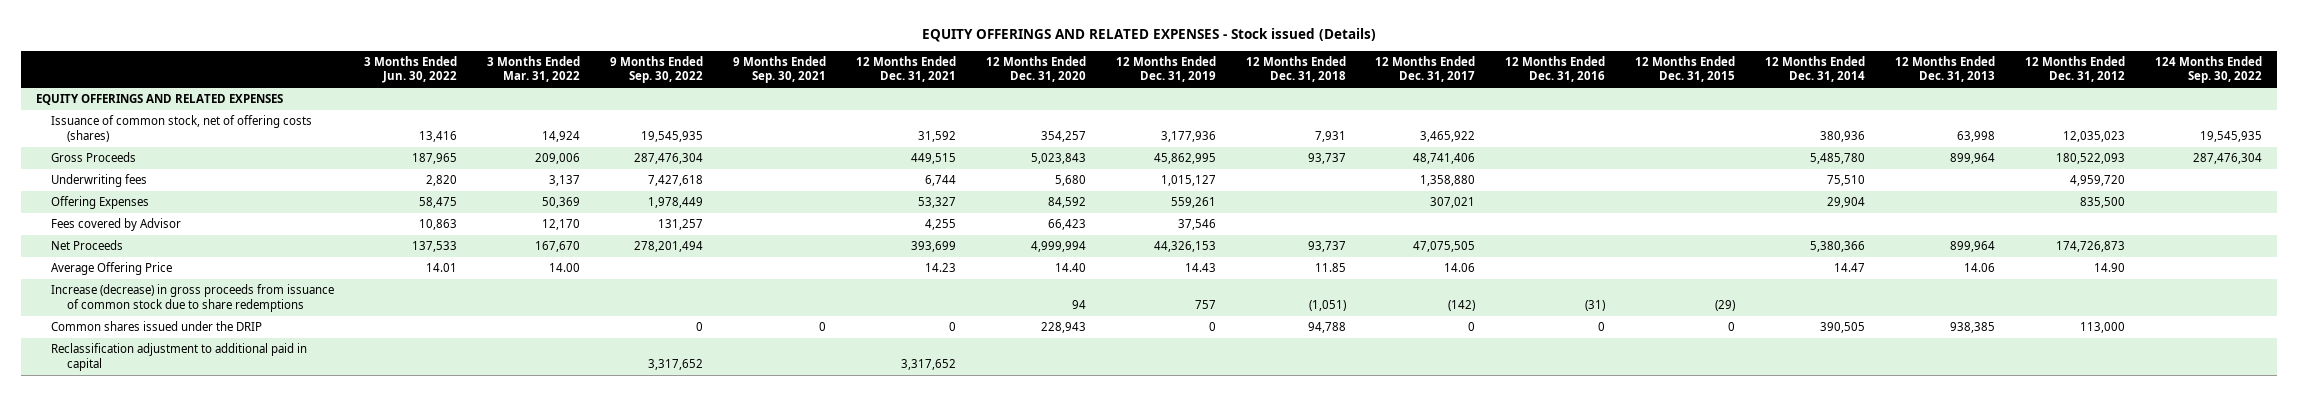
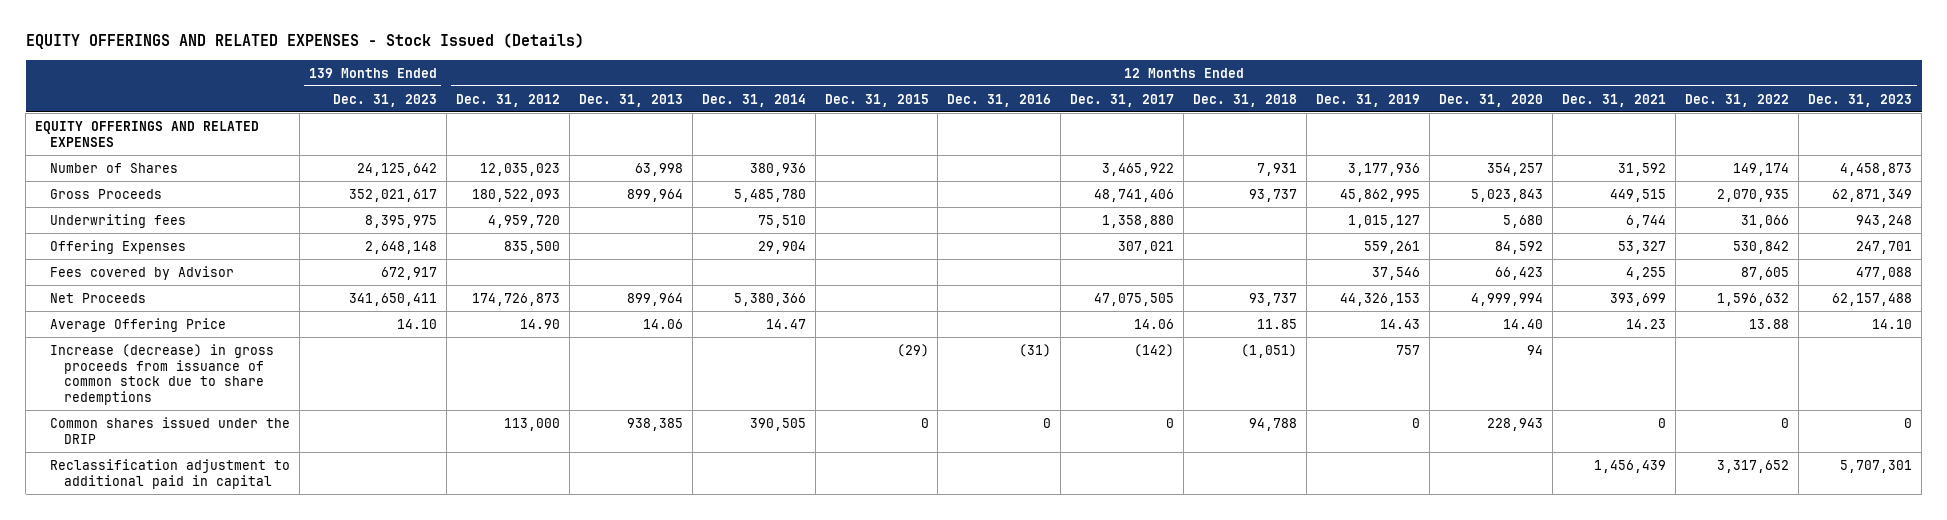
- EQUITY OFFERINGS AND RELATED EXPENSES - Stock issued (Details)
+ EQUITY OFFERINGS AND RELATED EXPENSES - Stock Issued (Details)
- | 3 Months Ended Jun. 30, 2022 | 3 Months Ended Mar. 31, 2022 | 9 Months Ended Sep. 30, 2022 | 9 Months Ended Sep. 30, 2021 | 12 Months Ended Dec. 31, 2021 | 12 Months Ended Dec. 31, 2020 | 12 Months Ended Dec. 31, 2019 | 12 Months Ended Dec. 31, 2018 | 12 Months Ended Dec. 31, 2017 | 12 Months Ended Dec. 31, 2016 | 12 Months Ended Dec. 31, 2015 | 12 Months Ended Dec. 31, 2014 | 12 Months Ended Dec. 31, 2013 | 12 Months Ended Dec. 31, 2012 | 124 Months Ended Sep. 30, 2022
+ | 139 Months Ended Dec. 31, 2023 | 12 Months Ended Dec. 31, 2012 | 12 Months Ended Dec. 31, 2013 | 12 Months Ended Dec. 31, 2014 | 12 Months Ended Dec. 31, 2015 | 12 Months Ended Dec. 31, 2016 | 12 Months Ended Dec. 31, 2017 | 12 Months Ended Dec. 31, 2018 | 12 Months Ended Dec. 31, 2019 | 12 Months Ended Dec. 31, 2020 | 12 Months Ended Dec. 31, 2021 | 12 Months Ended Dec. 31, 2022 | 12 Months Ended Dec. 31, 2023
- Issuance of common stock, net of offering costs (shares) | 13,416 | 14,924 | 19,545,935 | | 31,592 | 354,257 | 3,177,936 | 7,931 | 3,465,922 | | | 380,936 | 63,998 | 12,035,023 | 19,545,935
+ Number of Shares | 24,125,642 | 12,035,023 | 63,998 | 380,936 | | | 3,465,922 | 7,931 | 3,177,936 | 354,257 | 31,592 | 149,174 | 4,458,873
- Reclassification adjustment to additional paid in capital | | | 3,317,652 | | 3,317,652 | | | | | | | | | |
+ Reclassification adjustment to additional paid in capital | | | | | | | | | | | 1,456,439 | 3,317,652 | 5,707,301

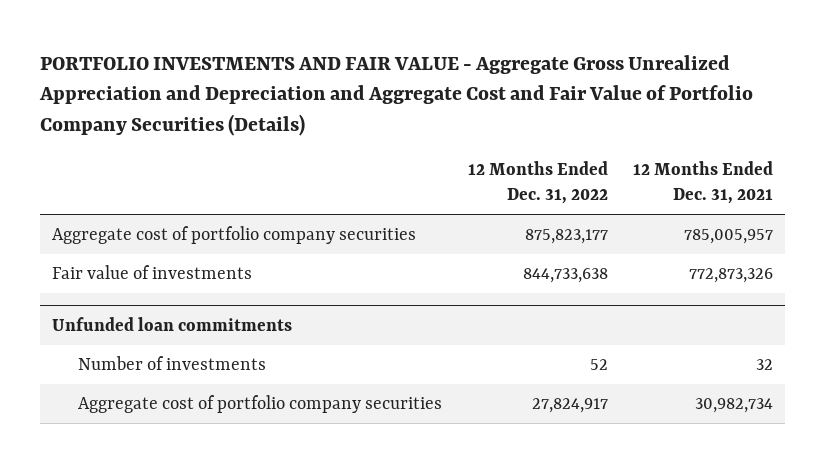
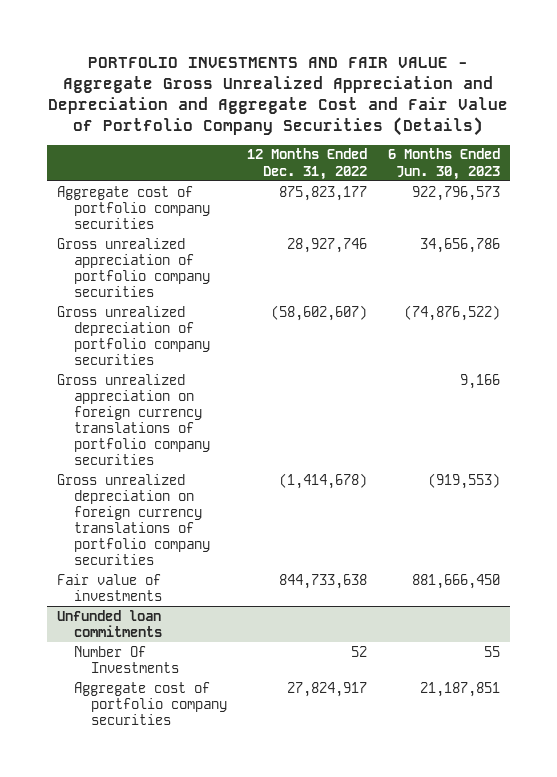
- | 12 Months Ended Dec. 31, 2022 | 12 Months Ended Dec. 31, 2021
+ | 12 Months Ended Dec. 31, 2022 | 6 Months Ended Jun. 30, 2023
+ Gross unrealized appreciation of portfolio company securities | 28,927,746 | 34,656,786
+ Gross unrealized depreciation of portfolio company securities | (58,602,607) | (74,876,522)
+ Gross unrealized appreciation on foreign currency translations of portfolio company securities | | 9,166
+ Gross unrealized depreciation on foreign currency translations of portfolio company securities | (1,414,678) | (919,553)
@ Unfunded loan commitments
- Number of investments | 52 | 32
+ Number Of Investments | 52 | 55

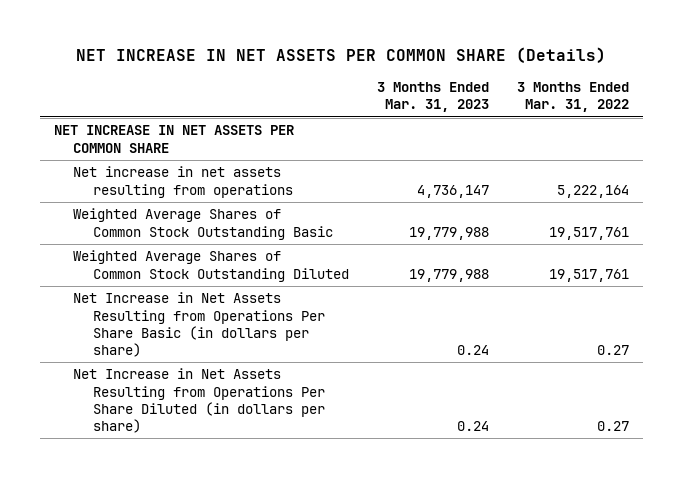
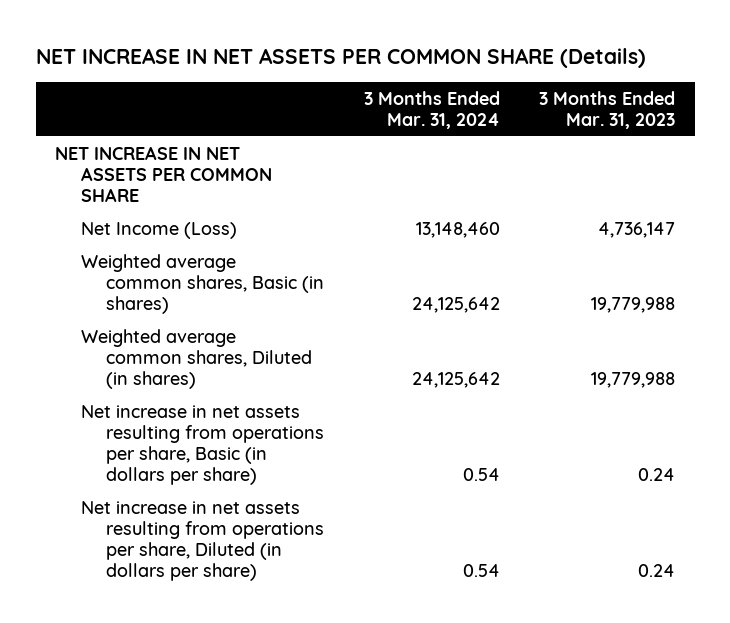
- | 3 Months Ended Mar. 31, 2023 | 3 Months Ended Mar. 31, 2022
+ | 3 Months Ended Mar. 31, 2024 | 3 Months Ended Mar. 31, 2023
- Net increase in net assets resulting from operations | 4,736,147 | 5,222,164
- Weighted Average Shares of Common Stock Outstanding Basic | 19,779,988 | 19,517,761
- Weighted Average Shares of Common Stock Outstanding Diluted | 19,779,988 | 19,517,761
- Net Increase in Net Assets Resulting from Operations Per Share Basic (in dollars per share) | 0.24 | 0.27
- Net Increase in Net Assets Resulting from Operations Per Share Diluted (in dollars per share) | 0.24 | 0.27
+ Net Income (Loss) | 13,148,460 | 4,736,147
+ Weighted average common shares, Basic (in shares) | 24,125,642 | 19,779,988
+ Weighted average common shares, Diluted (in shares) | 24,125,642 | 19,779,988
+ Net increase in net assets resulting from operations per share, Basic (in dollars per share) | 0.54 | 0.24
+ Net increase in net assets resulting from operations per share, Diluted (in dollars per share) | 0.54 | 0.24

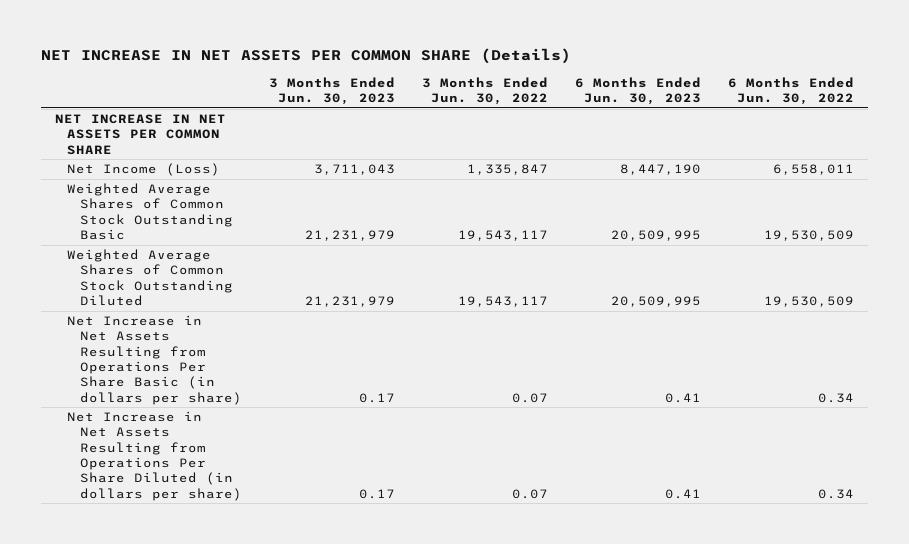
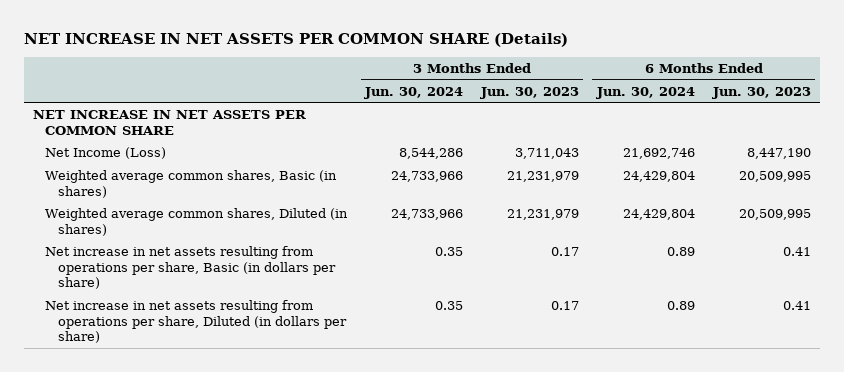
- | 3 Months Ended Jun. 30, 2023 | 3 Months Ended Jun. 30, 2022 | 6 Months Ended Jun. 30, 2023 | 6 Months Ended Jun. 30, 2022
+ | 3 Months Ended Jun. 30, 2024 | 3 Months Ended Jun. 30, 2023 | 6 Months Ended Jun. 30, 2024 | 6 Months Ended Jun. 30, 2023
- Weighted Average Shares of Common Stock Outstanding Basic | 21,231,979 | 19,543,117 | 20,509,995 | 19,530,509
- Weighted Average Shares of Common Stock Outstanding Diluted | 21,231,979 | 19,543,117 | 20,509,995 | 19,530,509
- Net Increase in Net Assets Resulting from Operations Per Share Basic (in dollars per share) | 0.17 | 0.07 | 0.41 | 0.34
- Net Increase in Net Assets Resulting from Operations Per Share Diluted (in dollars per share) | 0.17 | 0.07 | 0.41 | 0.34
+ Weighted average common shares, Basic (in shares) | 24,733,966 | 21,231,979 | 24,429,804 | 20,509,995
+ Weighted average common shares, Diluted (in shares) | 24,733,966 | 21,231,979 | 24,429,804 | 20,509,995
+ Net increase in net assets resulting from operations per share, Basic (in dollars per share) | 0.35 | 0.17 | 0.89 | 0.41
+ Net increase in net assets resulting from operations per share, Diluted (in dollars per share) | 0.35 | 0.17 | 0.89 | 0.41

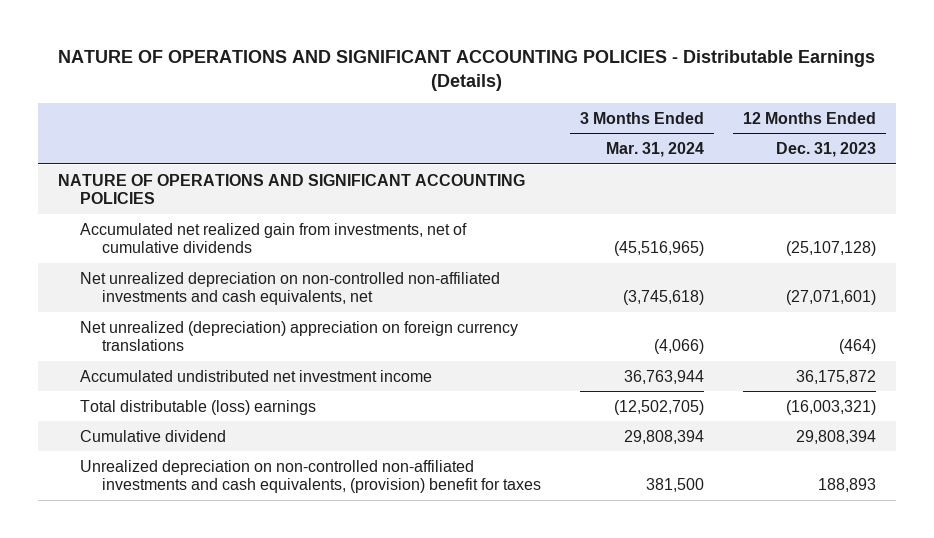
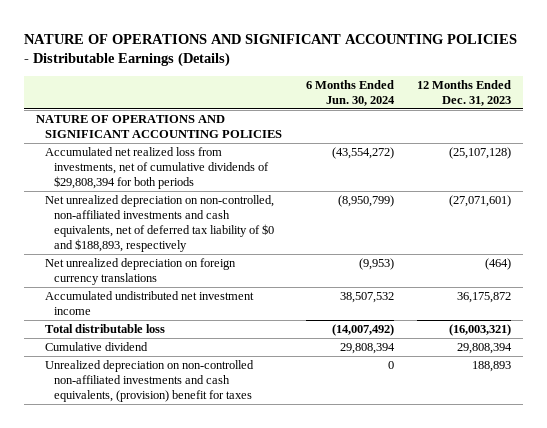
- | 3 Months Ended Mar. 31, 2024 | 12 Months Ended Dec. 31, 2023
+ | 6 Months Ended Jun. 30, 2024 | 12 Months Ended Dec. 31, 2023
- Accumulated net realized gain from investments, net of cumulative dividends | (45,516,965) | (25,107,128)
- Net unrealized depreciation on non-controlled non-affiliated investments and cash equivalents, net | (3,745,618) | (27,071,601)
- Net unrealized (depreciation) appreciation on foreign currency translations | (4,066) | (464)
+ Accumulated net realized loss from investments, net of cumulative dividends of $29,808,394 for both periods | (43,554,272) | (25,107,128)
+ Net unrealized depreciation on non-controlled, non-affiliated investments and cash equivalents, net of deferred tax liability of $0 and $188,893, respectively | (8,950,799) | (27,071,601)
+ Net unrealized depreciation on foreign currency translations | (9,953) | (464)
- Total distributable (loss) earnings | (12,502,705) | (16,003,321)
+ Total distributable loss | (14,007,492) | (16,003,321)

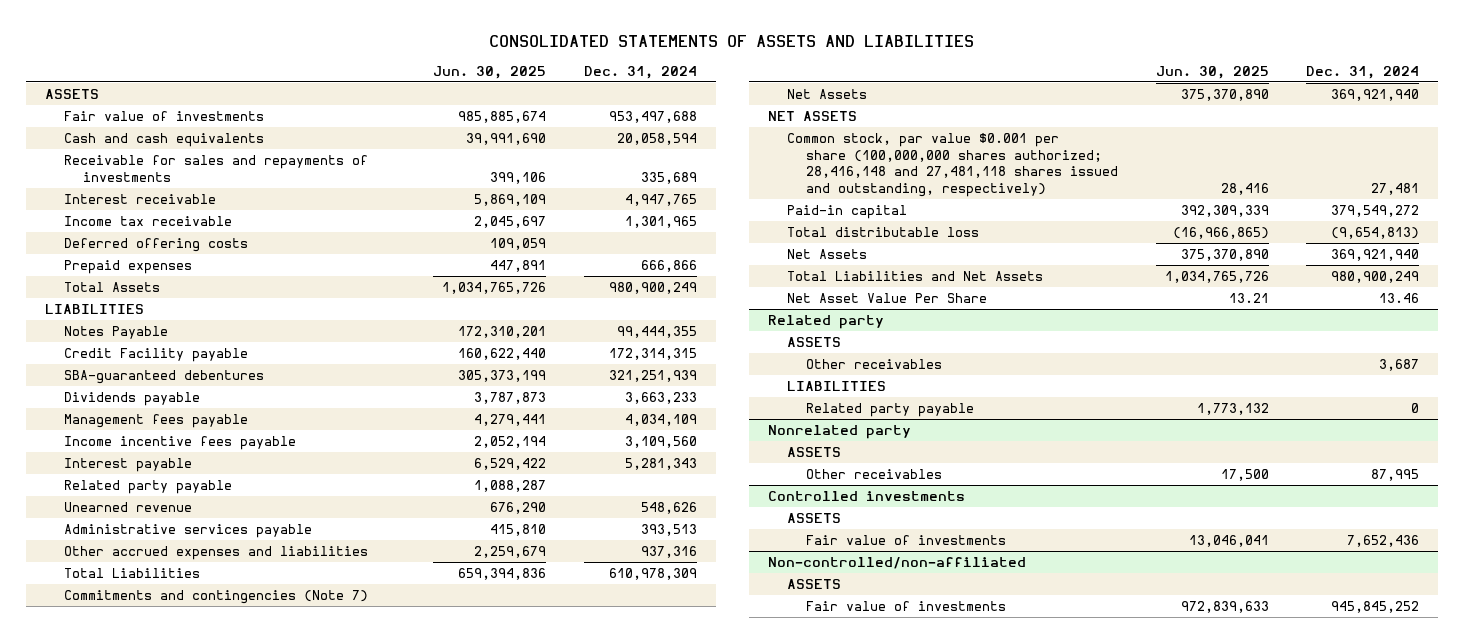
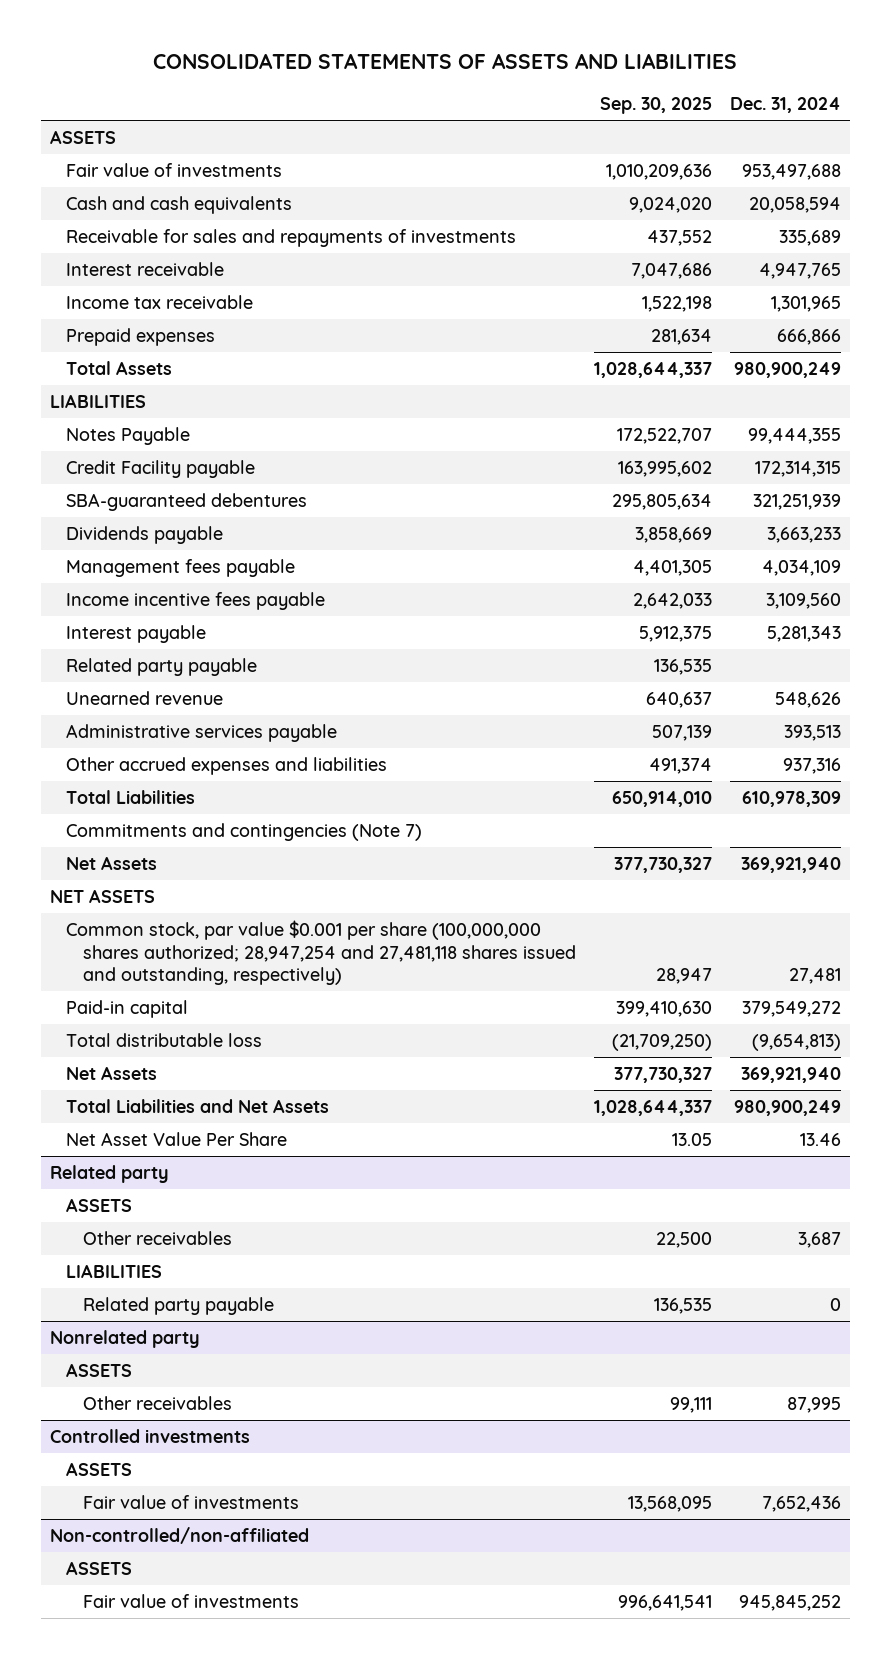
- | Jun. 30, 2025 | Dec. 31, 2024
+ | Sep. 30, 2025 | Dec. 31, 2024
- Deferred offering costs | 109,059 |
- Common stock, par value $0.001 per share (100,000,000 shares authorized; 28,416,148 and 27,481,118 shares issued and outstanding, respectively) | 28,416 | 27,481
+ Common stock, par value $0.001 per share (100,000,000 shares authorized; 28,947,254 and 27,481,118 shares issued and outstanding, respectively) | 28,947 | 27,481

